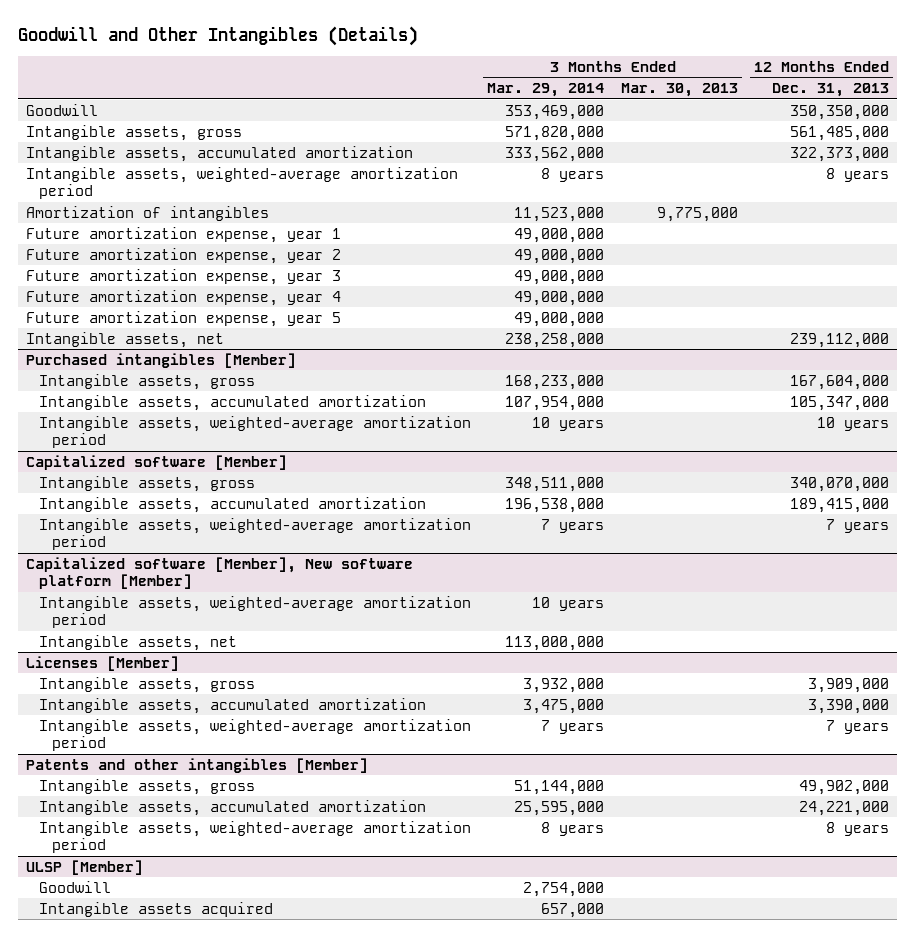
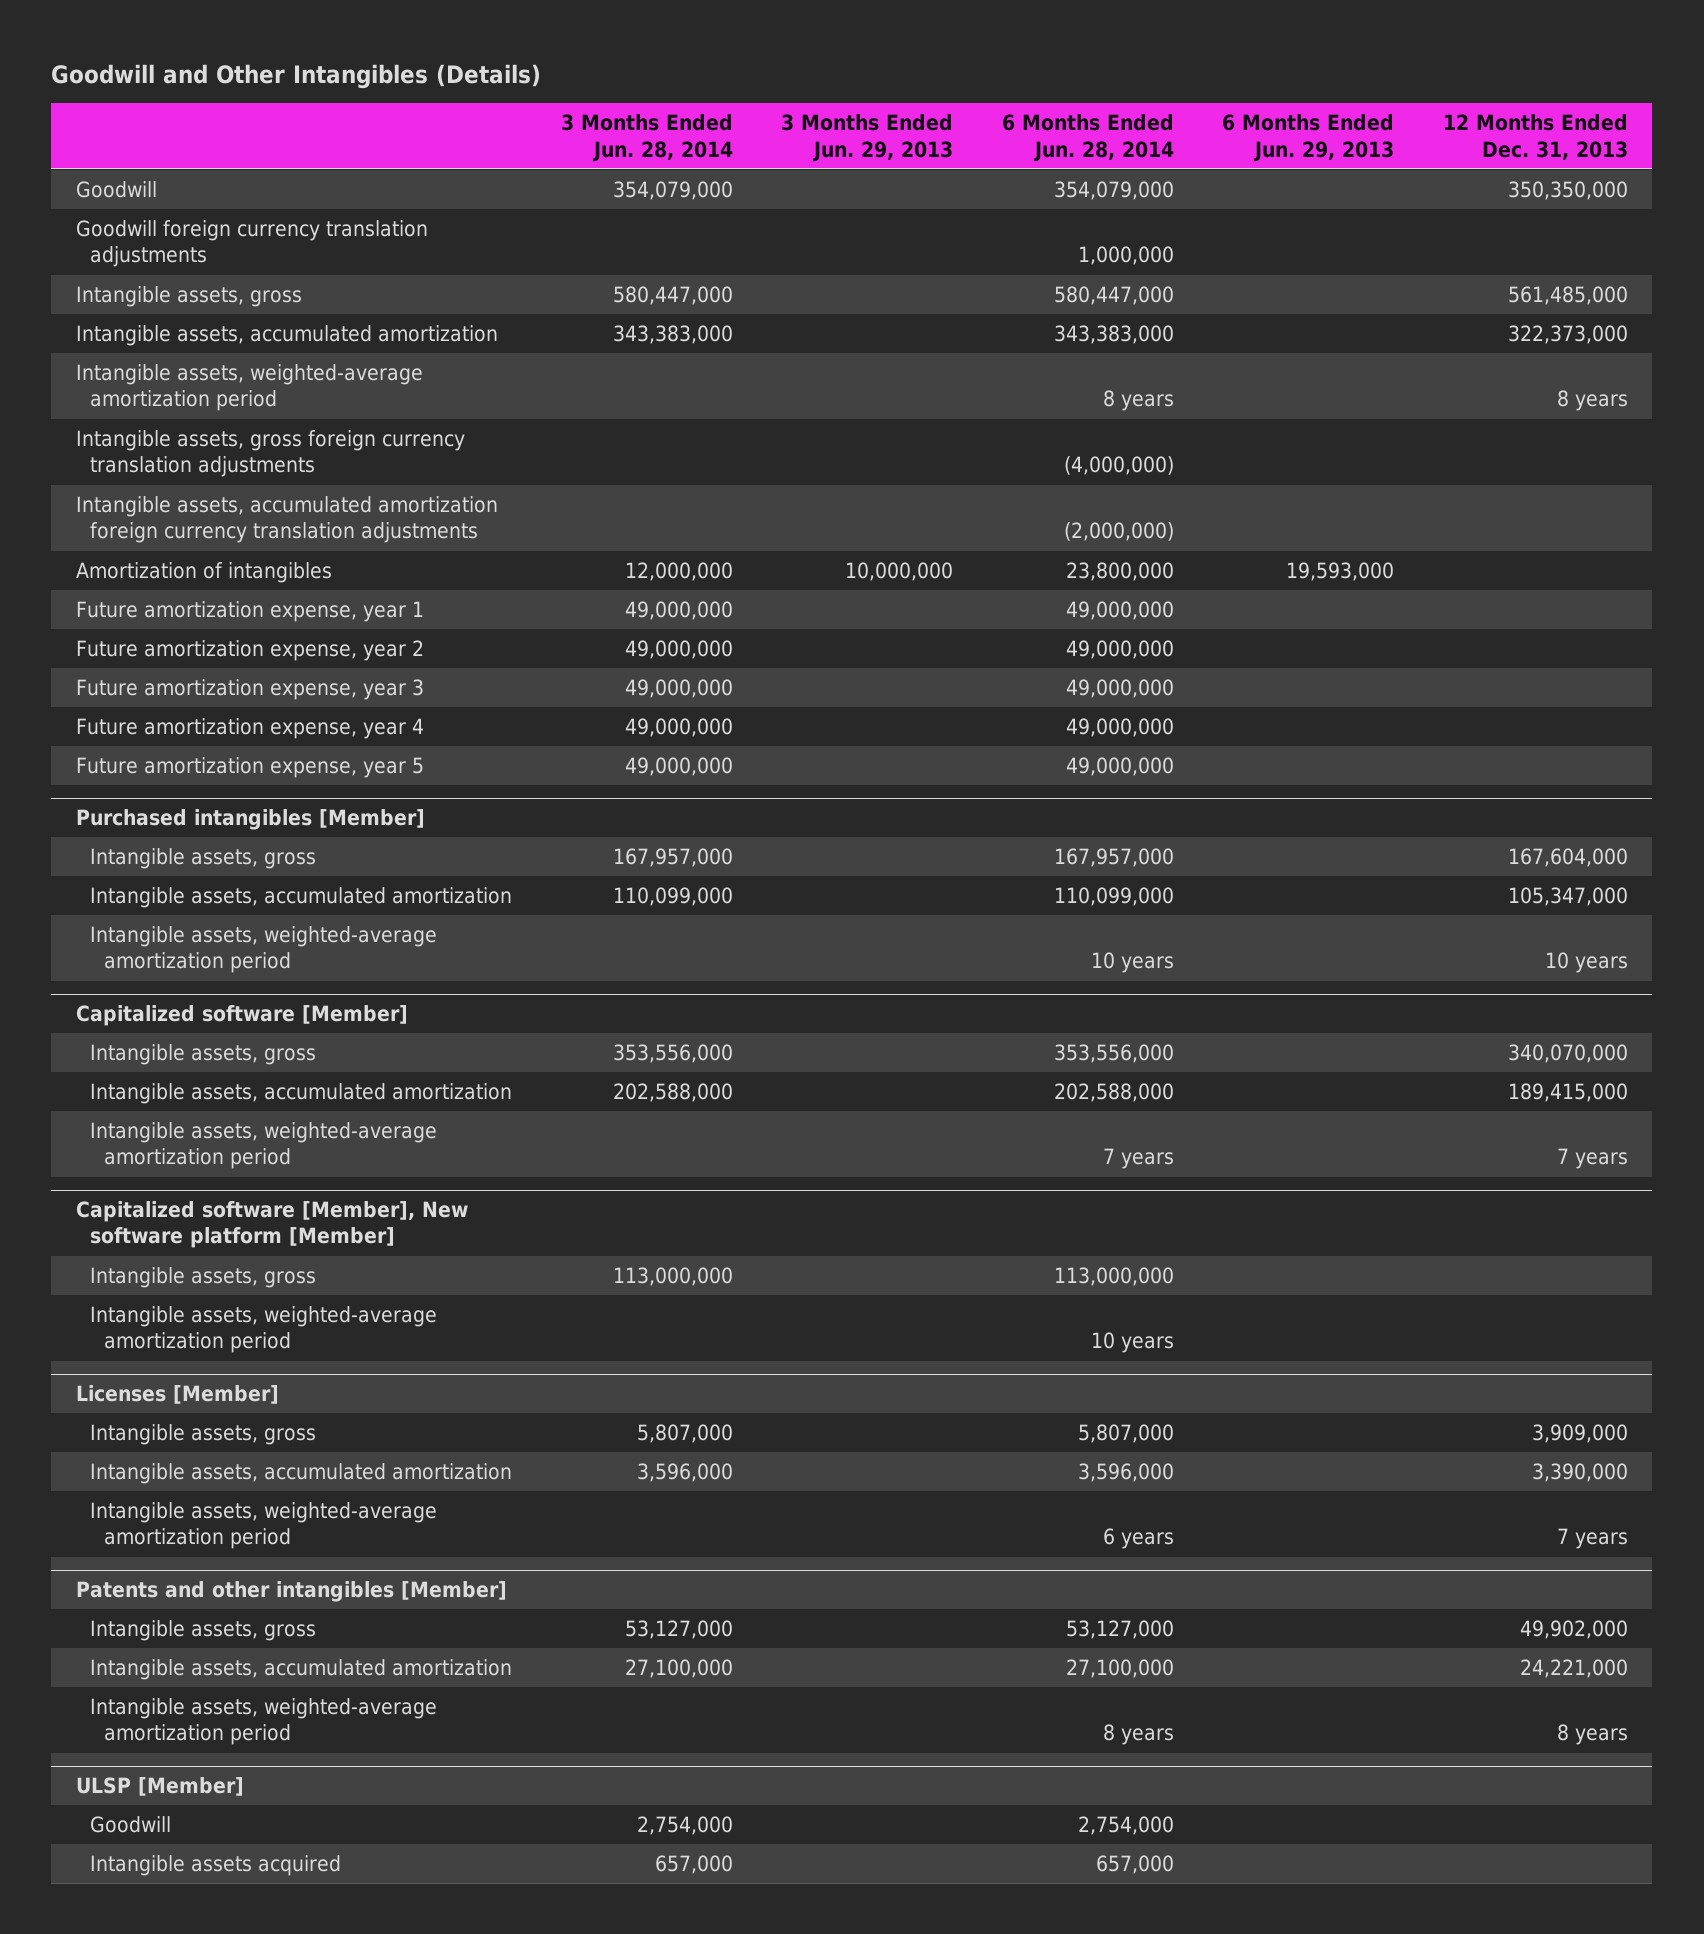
- | 3 Months Ended Mar. 29, 2014 | 3 Months Ended Mar. 30, 2013 | 12 Months Ended Dec. 31, 2013
+ | 3 Months Ended Jun. 28, 2014 | 3 Months Ended Jun. 29, 2013 | 6 Months Ended Jun. 28, 2014 | 6 Months Ended Jun. 29, 2013 | 12 Months Ended Dec. 31, 2013
+ Goodwill foreign currency translation adjustments | | | 1,000,000 | |
+ Intangible assets, gross foreign currency translation adjustments | | | (4,000,000) | |
+ Intangible assets, accumulated amortization foreign currency translation adjustments | | | (2,000,000) | |
- Intangible assets, net | 238,258,000 | | 239,112,000
@ Capitalized software [Member], New software platform [Member]
+ Intangible assets, gross | 113,000,000 | | 113,000,000 | |
- Intangible assets, net | 113,000,000 | |

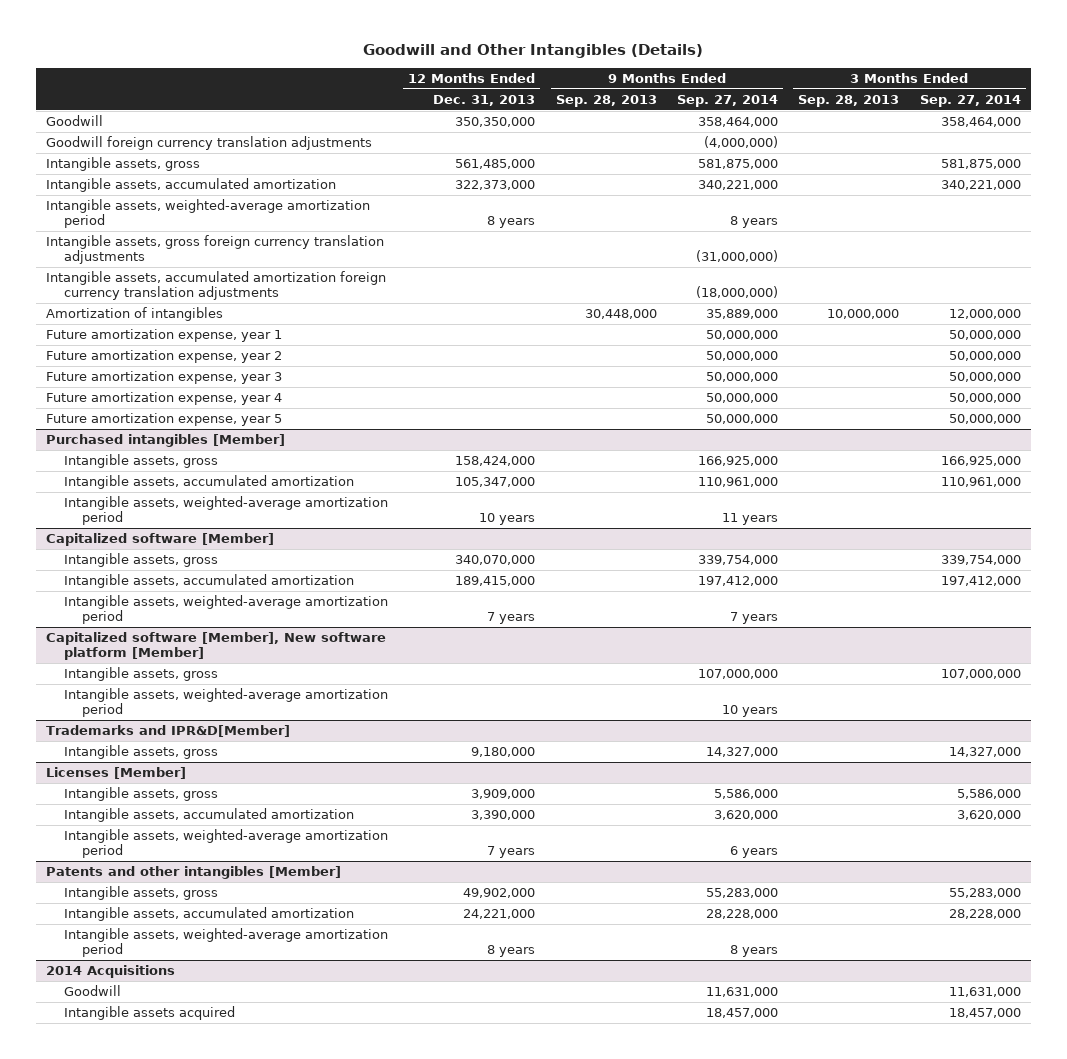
- | 3 Months Ended Jun. 28, 2014 | 3 Months Ended Jun. 29, 2013 | 6 Months Ended Jun. 28, 2014 | 6 Months Ended Jun. 29, 2013 | 12 Months Ended Dec. 31, 2013
+ | 12 Months Ended Dec. 31, 2013 | 9 Months Ended Sep. 28, 2013 | 9 Months Ended Sep. 27, 2014 | 3 Months Ended Sep. 28, 2013 | 3 Months Ended Sep. 27, 2014
@ Purchased intangibles [Member]
- Intangible assets, gross | 167,957,000 | | 167,957,000 | | 167,604,000
+ Intangible assets, gross | 158,424,000 | | 166,925,000 | | 166,925,000
+ Trademarks and IPR&D[Member]
+ Intangible assets, gross | 9,180,000 | | 14,327,000 | | 14,327,000
- ULSP [Member]
- Goodwill | 2,754,000 | | 2,754,000 | |
- Intangible assets acquired | 657,000 | | 657,000 | |
+ 2014 Acquisitions
+ Goodwill | | | 11,631,000 | | 11,631,000
+ Intangible assets acquired | | | 18,457,000 | | 18,457,000

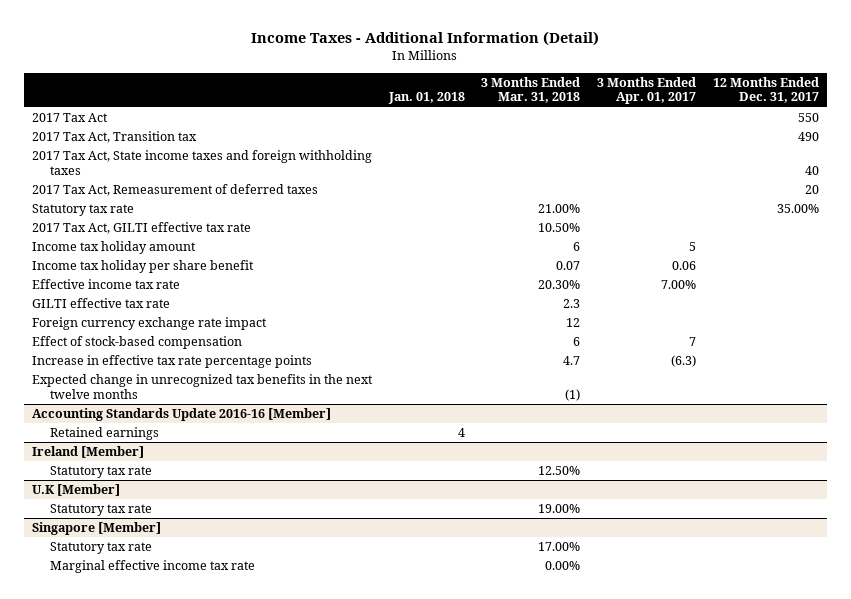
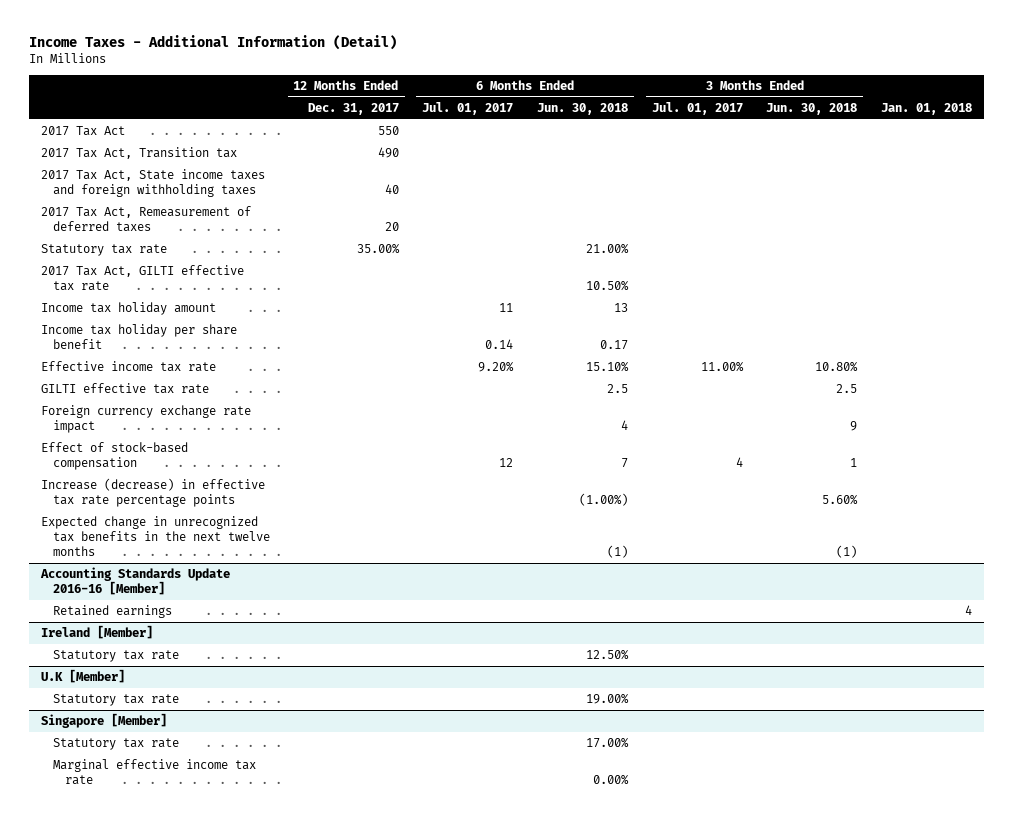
- | Jan. 01, 2018 | 3 Months Ended Mar. 31, 2018 | 3 Months Ended Apr. 01, 2017 | 12 Months Ended Dec. 31, 2017
+ | 12 Months Ended Dec. 31, 2017 | 6 Months Ended Jul. 01, 2017 | 6 Months Ended Jun. 30, 2018 | 3 Months Ended Jul. 01, 2017 | 3 Months Ended Jun. 30, 2018 | Jan. 01, 2018
- Increase in effective tax rate percentage points | | 4.7 | (6.3) |
+ Increase (decrease) in effective tax rate percentage points | | | (1.00%) | | 5.60% |

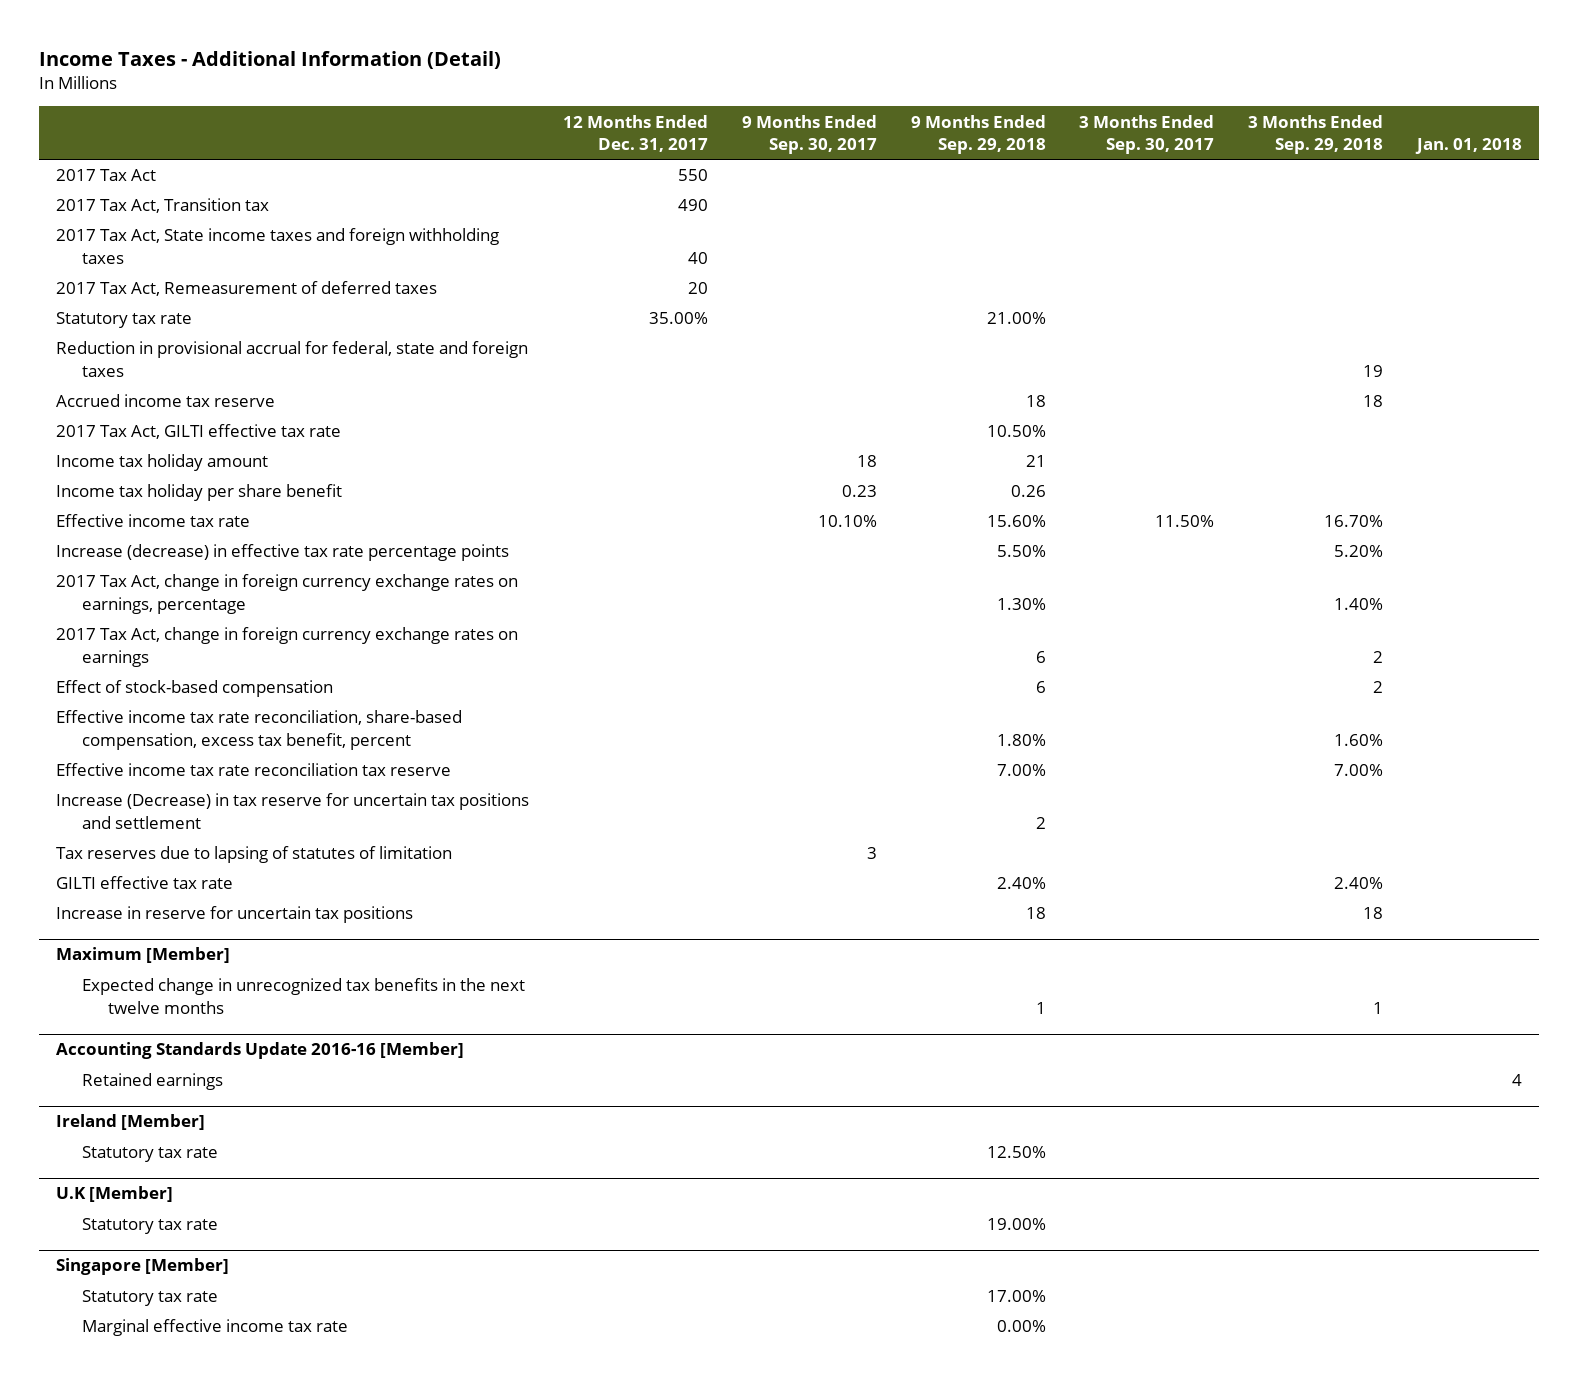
- | 12 Months Ended Dec. 31, 2017 | 6 Months Ended Jul. 01, 2017 | 6 Months Ended Jun. 30, 2018 | 3 Months Ended Jul. 01, 2017 | 3 Months Ended Jun. 30, 2018 | Jan. 01, 2018
+ | 12 Months Ended Dec. 31, 2017 | 9 Months Ended Sep. 30, 2017 | 9 Months Ended Sep. 29, 2018 | 3 Months Ended Sep. 30, 2017 | 3 Months Ended Sep. 29, 2018 | Jan. 01, 2018
+ Reduction in provisional accrual for federal, state and foreign taxes | | | | | 19 |
+ Accrued income tax reserve | | | 18 | | 18 |
- Foreign currency exchange rate impact | | | 4 | | 9 |
- Expected change in unrecognized tax benefits in the next twelve months | | | (1) | | (1) |
+ 2017 Tax Act, change in foreign currency exchange rates on earnings, percentage | | | 1.30% | | 1.40% |
+ 2017 Tax Act, change in foreign currency exchange rates on earnings | | | 6 | | 2 |
moved down: Effect of stock-based compensation | | | 6 | | 2 |
+ Effective income tax rate reconciliation, share-based compensation, excess tax benefit, percent | | | 1.80% | | 1.60% |
+ Effective income tax rate reconciliation tax reserve | | | 7.00% | | 7.00% |
+ Increase (Decrease) in tax reserve for uncertain tax positions and settlement | | | 2 | | |
+ Tax reserves due to lapsing of statutes of limitation | | 3 | | | |
moved down: GILTI effective tax rate | | | 2.40% | | 2.40% |
+ Increase in reserve for uncertain tax positions | | | 18 | | 18 |
+ Maximum [Member]
+ Expected change in unrecognized tax benefits in the next twelve months | | | 1 | | 1 |

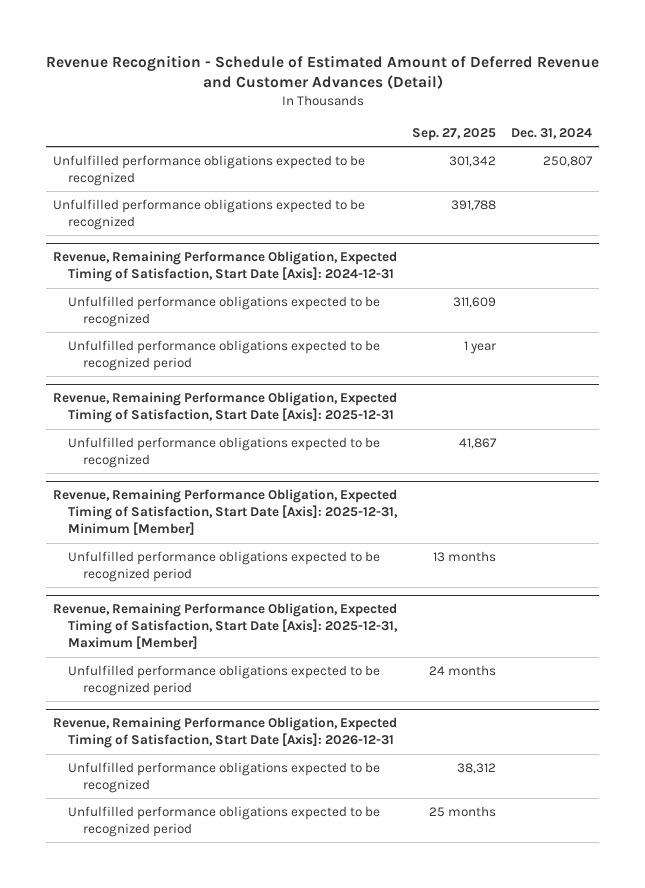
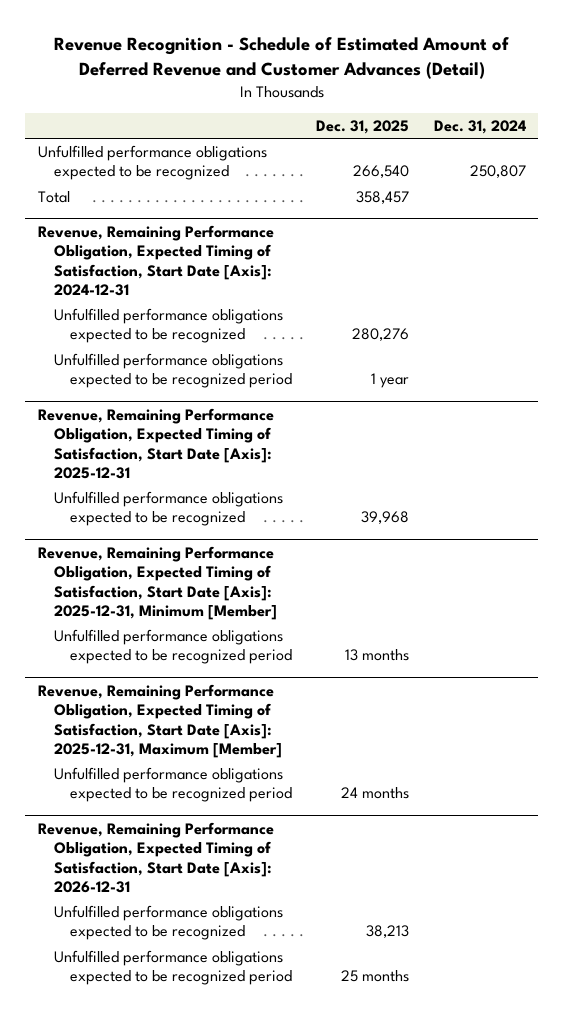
- | Sep. 27, 2025 | Dec. 31, 2024
+ | Dec. 31, 2025 | Dec. 31, 2024
- Unfulfilled performance obligations expected to be recognized | 391,788 |
+ Total | 358,457 |

